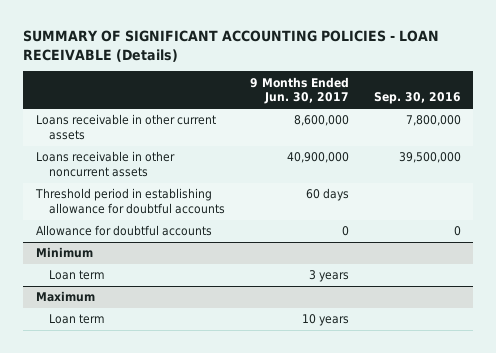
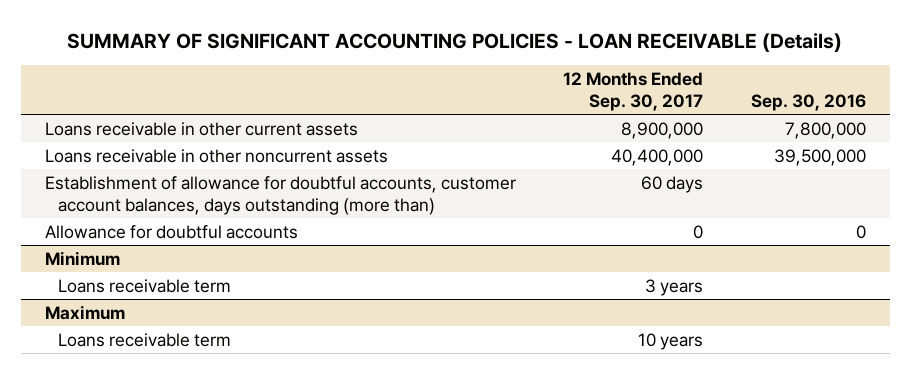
- | 9 Months Ended Jun. 30, 2017 | Sep. 30, 2016
+ | 12 Months Ended Sep. 30, 2017 | Sep. 30, 2016
- Threshold period in establishing allowance for doubtful accounts | 60 days |
+ Establishment of allowance for doubtful accounts, customer account balances, days outstanding (more than) | 60 days |
@ Minimum
- Loan term | 3 years |
+ Loans receivable term | 3 years |
@ Maximum
- Loan term | 10 years |
+ Loans receivable term | 10 years |

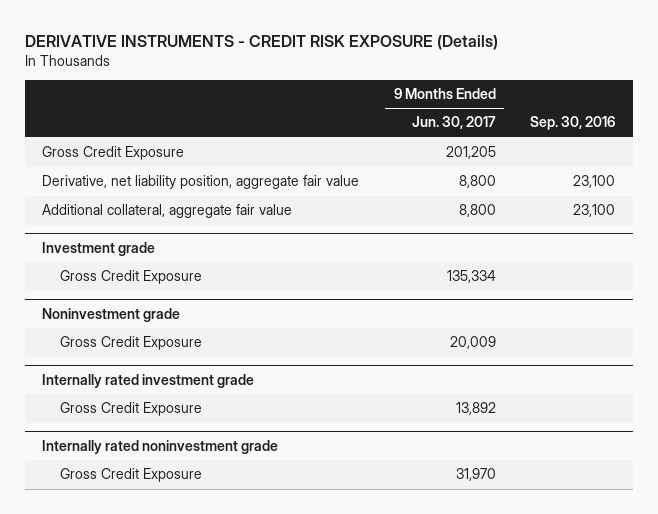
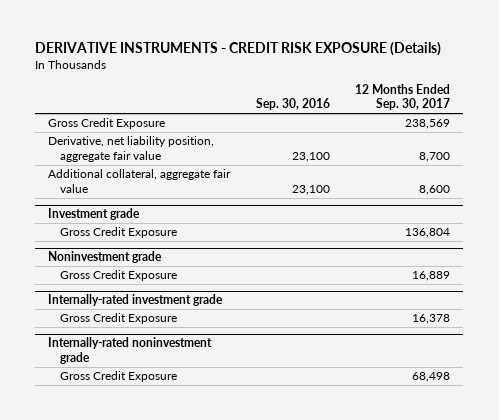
- | 9 Months Ended Jun. 30, 2017 | Sep. 30, 2016
+ | Sep. 30, 2016 | 12 Months Ended Sep. 30, 2017
- Internally rated investment grade
+ Internally-rated investment grade
- Internally rated noninvestment grade
+ Internally-rated noninvestment grade

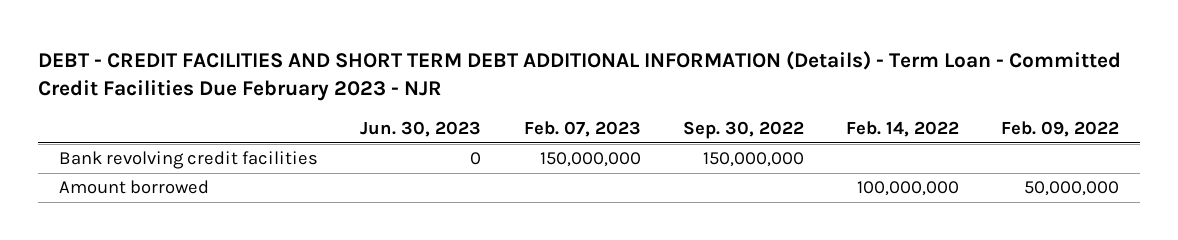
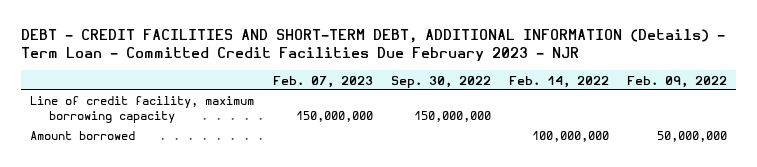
- DEBT - CREDIT FACILITIES AND SHORT TERM DEBT ADDITIONAL INFORMATION (Details) - Term Loan - Committed Credit Facilities Due February 2023 - NJR
+ DEBT - CREDIT FACILITIES AND SHORT-TERM DEBT, ADDITIONAL INFORMATION (Details) - Term Loan - Committed Credit Facilities Due February 2023 - NJR
- | Jun. 30, 2023 | Feb. 07, 2023 | Sep. 30, 2022 | Feb. 14, 2022 | Feb. 09, 2022
+ | Feb. 07, 2023 | Sep. 30, 2022 | Feb. 14, 2022 | Feb. 09, 2022
- Bank revolving credit facilities | 0 | 150,000,000 | 150,000,000 | |
+ Line of credit facility, maximum borrowing capacity | 150,000,000 | 150,000,000 | |

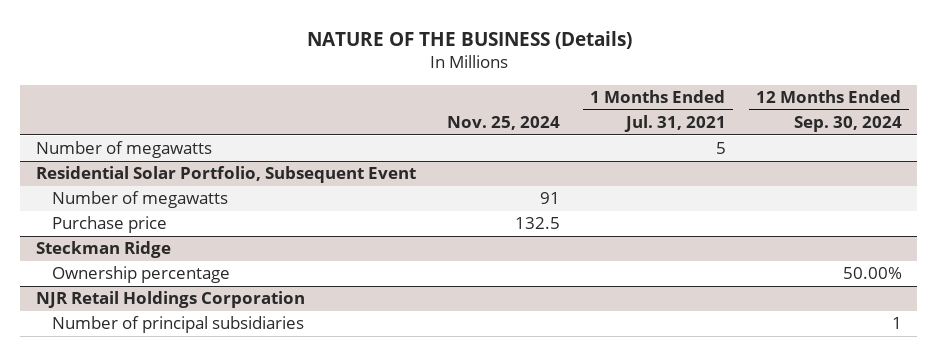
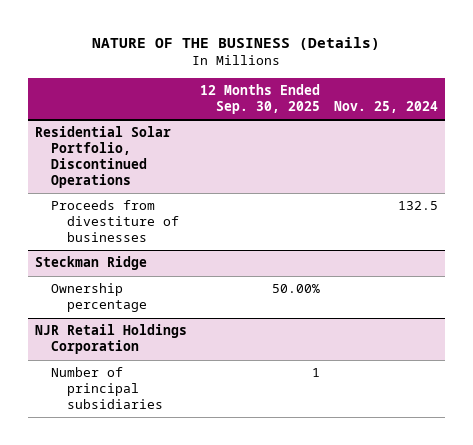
- | Nov. 25, 2024 | 1 Months Ended Jul. 31, 2021 | 12 Months Ended Sep. 30, 2024
+ | 12 Months Ended Sep. 30, 2025 | Nov. 25, 2024
- Number of megawatts | | 5 |
- Residential Solar Portfolio, Subsequent Event
- Number of megawatts | 91 | |
- Purchase price | 132.5 | |
+ Residential Solar Portfolio, Discontinued Operations
+ Proceeds from divestiture of businesses | | 132.5

